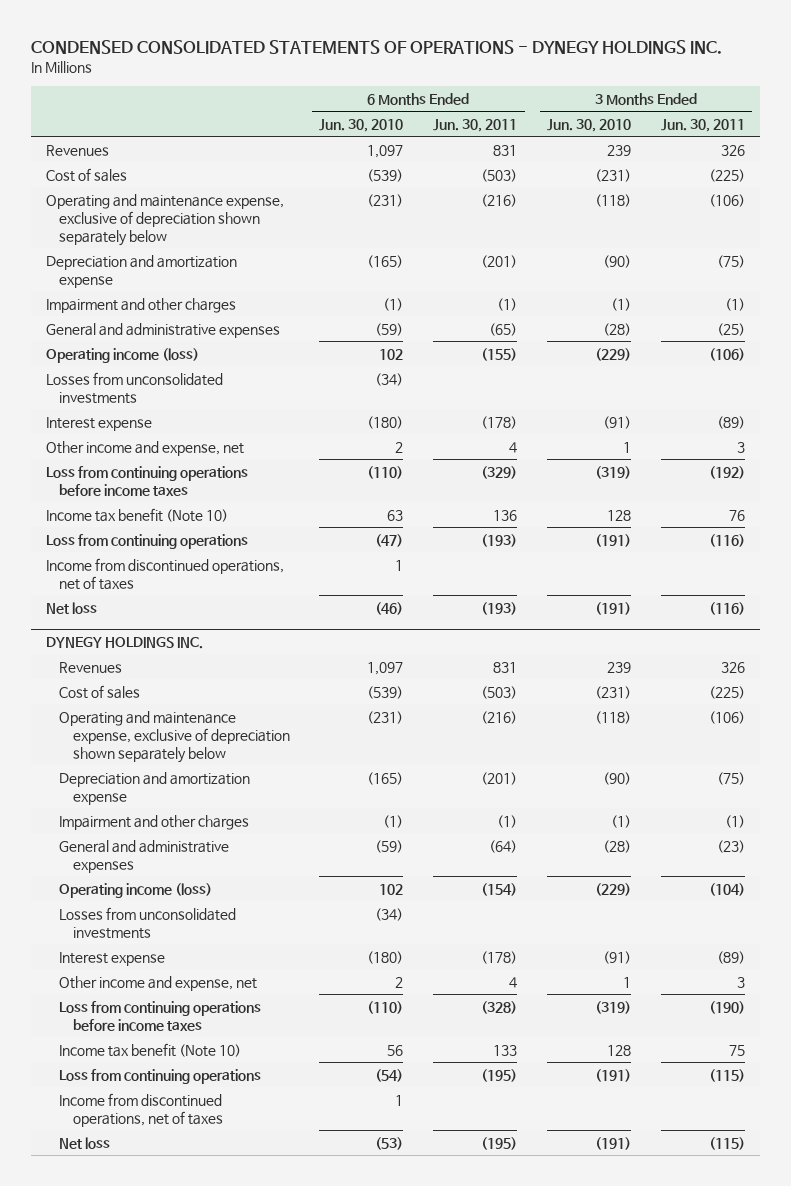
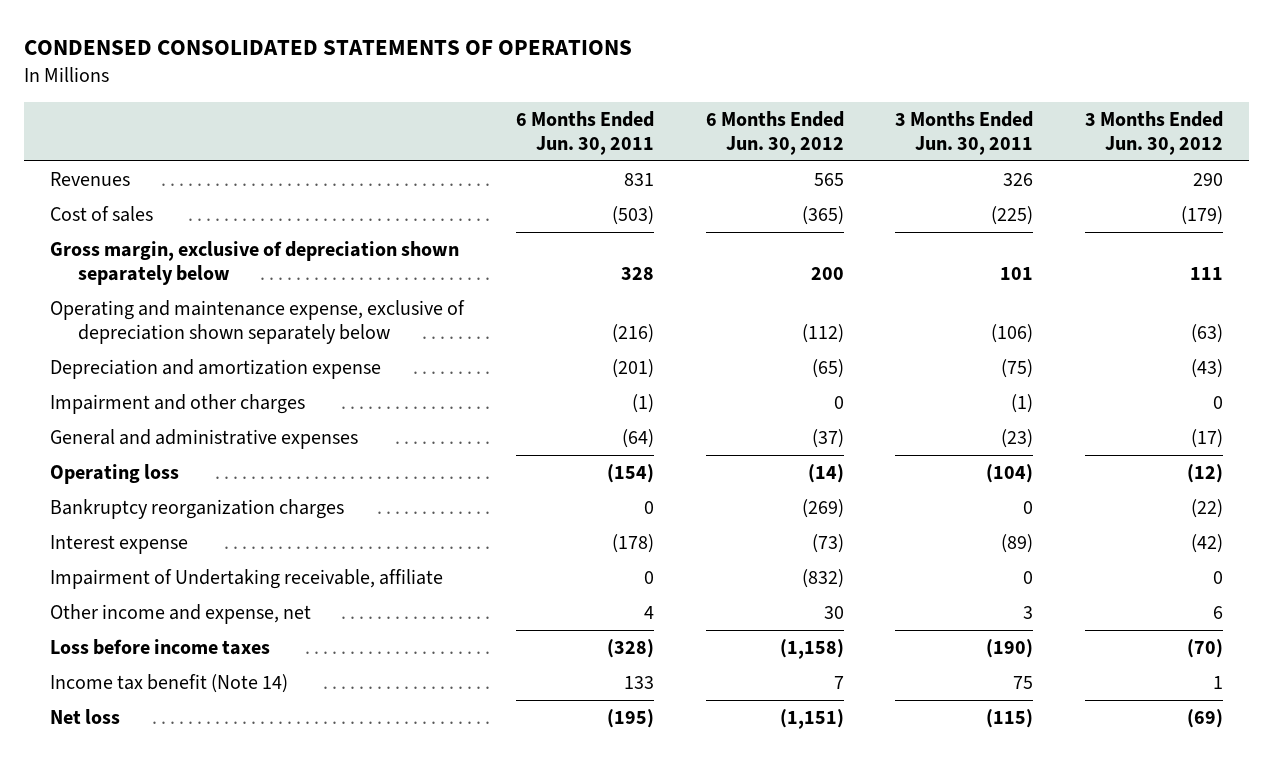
- CONDENSED CONSOLIDATED STATEMENTS OF OPERATIONS - DYNEGY HOLDINGS INC.
+ CONDENSED CONSOLIDATED STATEMENTS OF OPERATIONS
- | 6 Months Ended Jun. 30, 2010 | 6 Months Ended Jun. 30, 2011 | 3 Months Ended Jun. 30, 2010 | 3 Months Ended Jun. 30, 2011
+ | 6 Months Ended Jun. 30, 2011 | 6 Months Ended Jun. 30, 2012 | 3 Months Ended Jun. 30, 2011 | 3 Months Ended Jun. 30, 2012
- Operating and maintenance expense, exclusive of depreciation shown separately below | (231) | (216) | (118) | (106)
- Depreciation and amortization expense | (165) | (201) | (90) | (75)
- Impairment and other charges | (1) | (1) | (1) | (1)
- General and administrative expenses | (59) | (65) | (28) | (25)
- Operating income (loss) | 102 | (155) | (229) | (106)
- Losses from unconsolidated investments | (34) | | |
- Interest expense | (180) | (178) | (91) | (89)
- Other income and expense, net | 2 | 4 | 1 | 3
- Loss from continuing operations before income taxes | (110) | (329) | (319) | (192)
- Income tax benefit (Note 10) | 63 | 136 | 128 | 76
- Loss from continuing operations | (47) | (193) | (191) | (116)
- Income from discontinued operations, net of taxes | 1 | | |
- Net loss | (46) | (193) | (191) | (116)
- DYNEGY HOLDINGS INC.
- Revenues | 1,097 | 831 | 239 | 326
- Cost of sales | (539) | (503) | (231) | (225)
+ Gross margin, exclusive of depreciation shown separately below | 328 | 200 | 101 | 111
- Operating income (loss) | 102 | (154) | (229) | (104)
- Losses from unconsolidated investments | (34) | | |
+ Operating loss | (154) | (14) | (104) | (12)
+ Bankruptcy reorganization charges | 0 | (269) | 0 | (22)
+ Impairment of Undertaking receivable, affiliate | 0 | (832) | 0 | 0
- Loss from continuing operations before income taxes | (110) | (328) | (319) | (190)
- Income tax benefit (Note 10) | 56 | 133 | 128 | 75
- Loss from continuing operations | (54) | (195) | (191) | (115)
- Income from discontinued operations, net of taxes | 1 | | |
+ Loss before income taxes | (328) | (1,158) | (190) | (70)
+ Income tax benefit (Note 14) | 133 | 7 | 75 | 1

